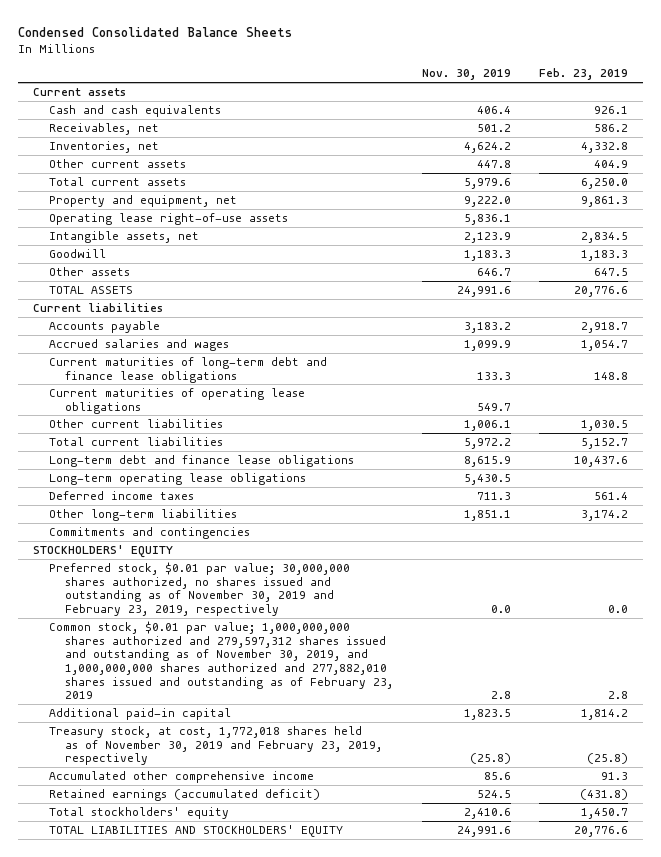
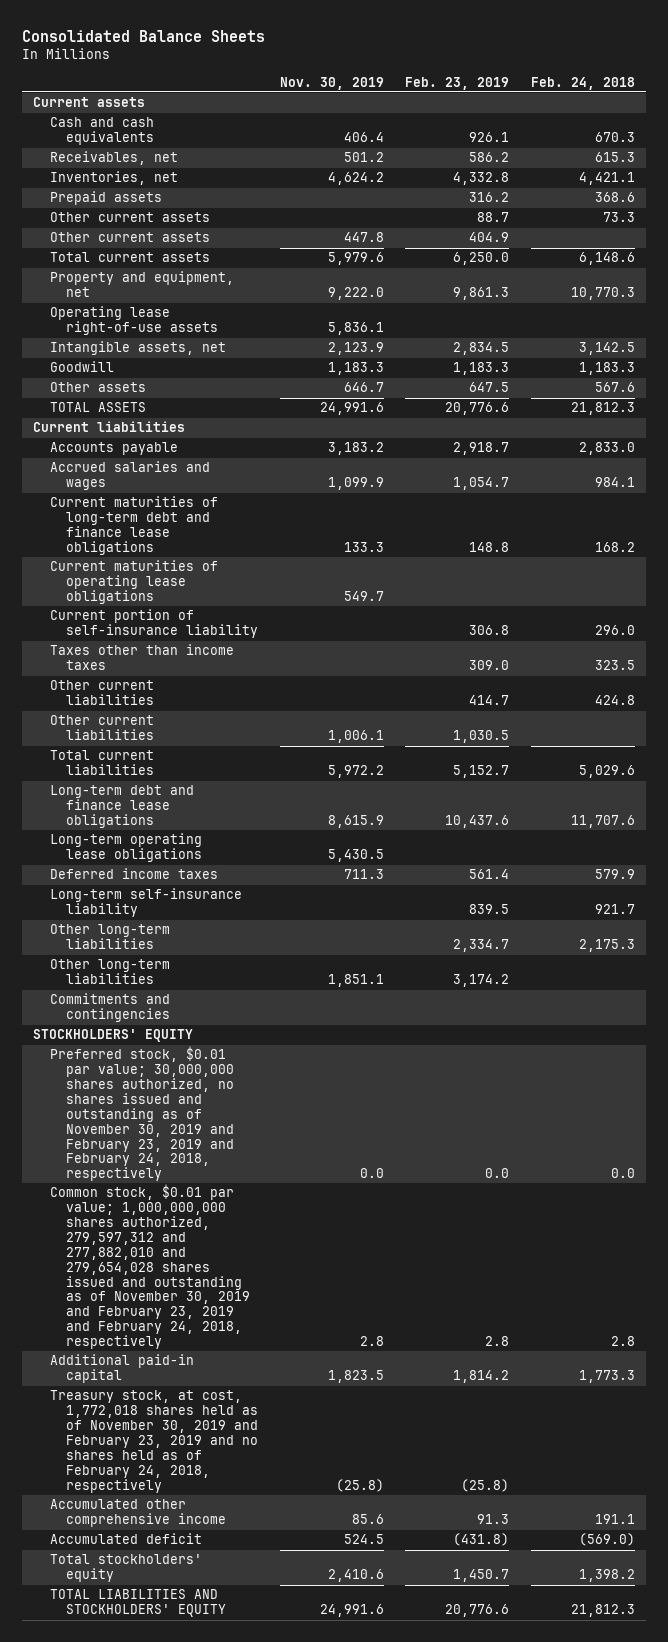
- Condensed Consolidated Balance Sheets
+ Consolidated Balance Sheets
- | Nov. 30, 2019 | Feb. 23, 2019
+ | Nov. 30, 2019 | Feb. 23, 2019 | Feb. 24, 2018
+ Prepaid assets | | 316.2 | 368.6
+ Other current assets | | 88.7 | 73.3
+ Current portion of self-insurance liability | | 306.8 | 296.0
+ Taxes other than income taxes | | 309.0 | 323.5
+ Other current liabilities | | 414.7 | 424.8
+ Long-term self-insurance liability | | 839.5 | 921.7
+ Other long-term liabilities | | 2,334.7 | 2,175.3
- Preferred stock, $0.01 par value; 30,000,000 shares authorized, no shares issued and outstanding as of November 30, 2019 and February 23, 2019, respectively | 0.0 | 0.0
- Common stock, $0.01 par value; 1,000,000,000 shares authorized and 279,597,312 shares issued and outstanding as of November 30, 2019, and 1,000,000,000 shares authorized and 277,882,010 shares issued and outstanding as of February 23, 2019 | 2.8 | 2.8
+ Preferred stock, $0.01 par value; 30,000,000 shares authorized, no shares issued and outstanding as of November 30, 2019 and February 23, 2019 and February 24, 2018, respectively | 0.0 | 0.0 | 0.0
+ Common stock, $0.01 par value; 1,000,000,000 shares authorized, 279,597,312 and 277,882,010 and 279,654,028 shares issued and outstanding as of November 30, 2019 and February 23, 2019 and February 24, 2018, respectively | 2.8 | 2.8 | 2.8
- Treasury stock, at cost, 1,772,018 shares held as of November 30, 2019 and February 23, 2019, respectively | (25.8) | (25.8)
+ Treasury stock, at cost, 1,772,018 shares held as of November 30, 2019 and February 23, 2019 and no shares held as of February 24, 2018, respectively | (25.8) | (25.8) |
- Retained earnings (accumulated deficit) | 524.5 | (431.8)
+ Accumulated deficit | 524.5 | (431.8) | (569.0)

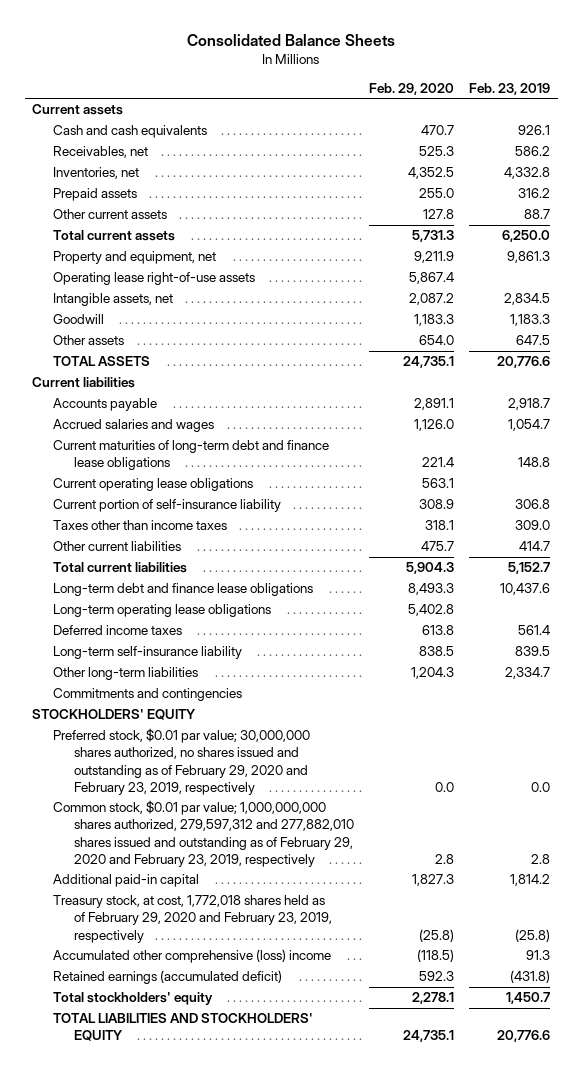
- | Nov. 30, 2019 | Feb. 23, 2019 | Feb. 24, 2018
+ | Feb. 29, 2020 | Feb. 23, 2019
- Other current assets | 447.8 | 404.9 |
- Current maturities of operating lease obligations | 549.7 | |
+ Current operating lease obligations | 563.1 |
- Other current liabilities | 1,006.1 | 1,030.5 |
- Other long-term liabilities | 1,851.1 | 3,174.2 |
- Preferred stock, $0.01 par value; 30,000,000 shares authorized, no shares issued and outstanding as of November 30, 2019 and February 23, 2019 and February 24, 2018, respectively | 0.0 | 0.0 | 0.0
- Common stock, $0.01 par value; 1,000,000,000 shares authorized, 279,597,312 and 277,882,010 and 279,654,028 shares issued and outstanding as of November 30, 2019 and February 23, 2019 and February 24, 2018, respectively | 2.8 | 2.8 | 2.8
+ Preferred stock, $0.01 par value; 30,000,000 shares authorized, no shares issued and outstanding as of February 29, 2020 and February 23, 2019, respectively | 0.0 | 0.0
+ Common stock, $0.01 par value; 1,000,000,000 shares authorized, 279,597,312 and 277,882,010 shares issued and outstanding as of February 29, 2020 and February 23, 2019, respectively | 2.8 | 2.8
- Treasury stock, at cost, 1,772,018 shares held as of November 30, 2019 and February 23, 2019 and no shares held as of February 24, 2018, respectively | (25.8) | (25.8) |
- Accumulated other comprehensive income | 85.6 | 91.3 | 191.1
- Accumulated deficit | 524.5 | (431.8) | (569.0)
+ Treasury stock, at cost, 1,772,018 shares held as of February 29, 2020 and February 23, 2019, respectively | (25.8) | (25.8)
+ Accumulated other comprehensive (loss) income | (118.5) | 91.3
+ Retained earnings (accumulated deficit) | 592.3 | (431.8)

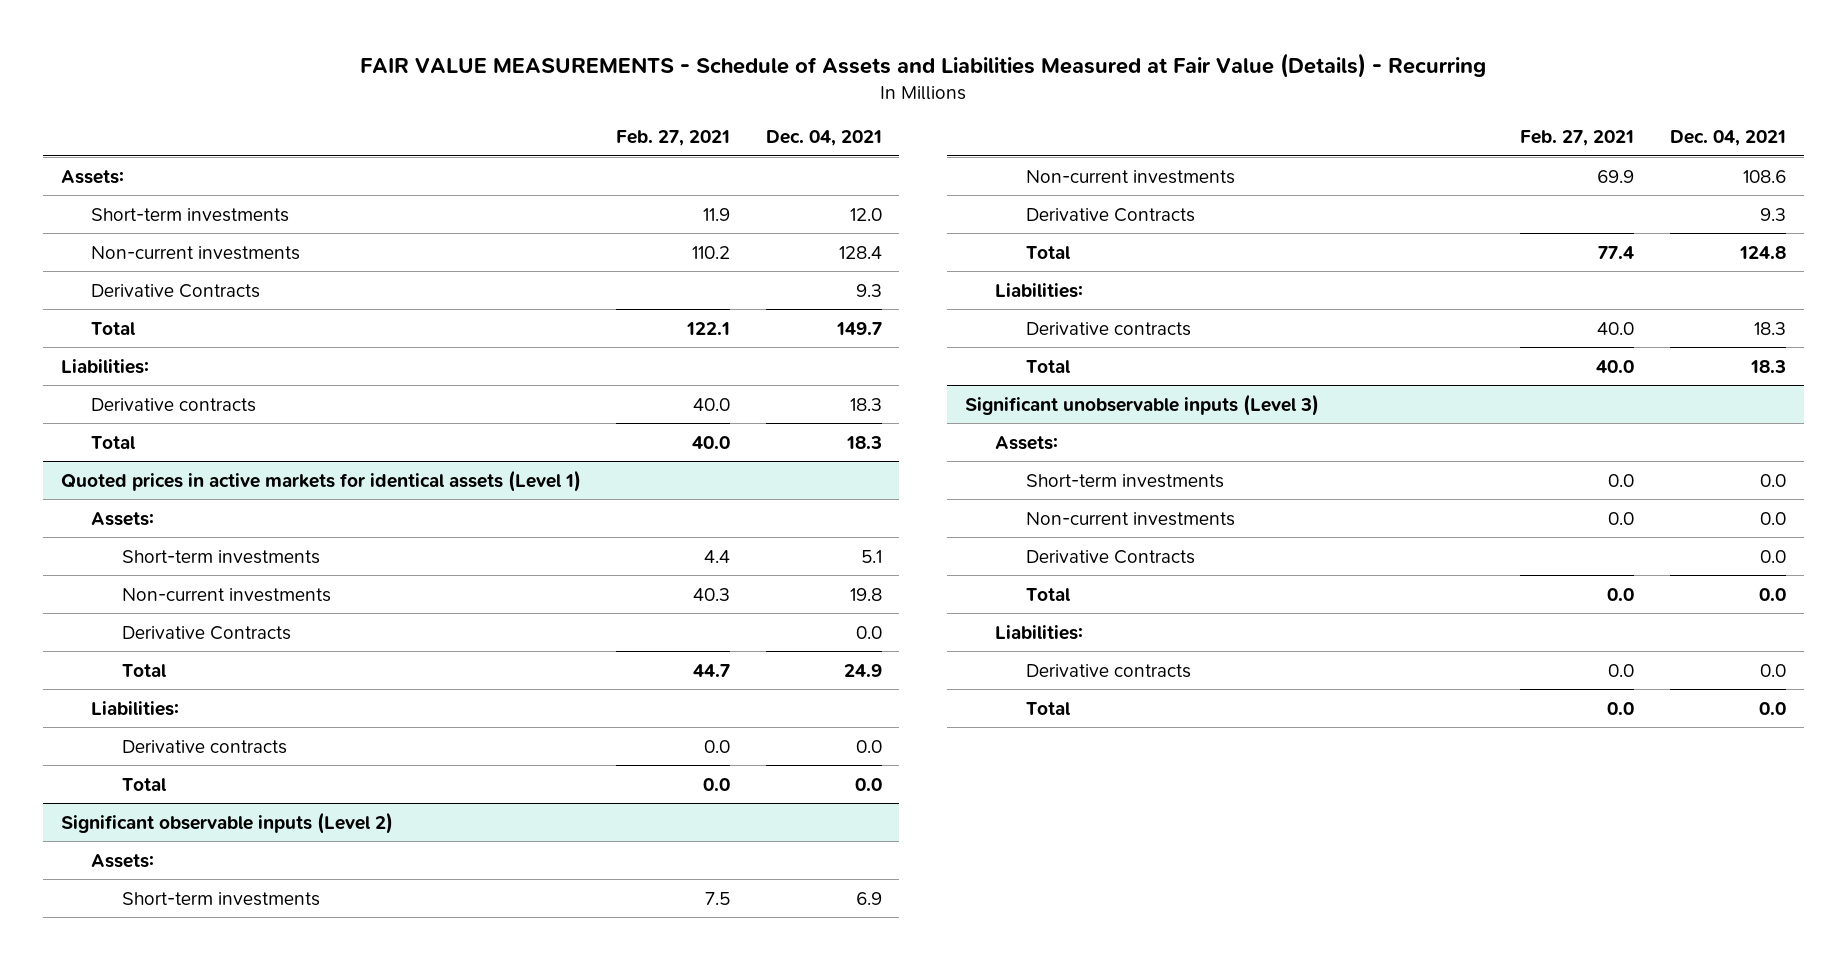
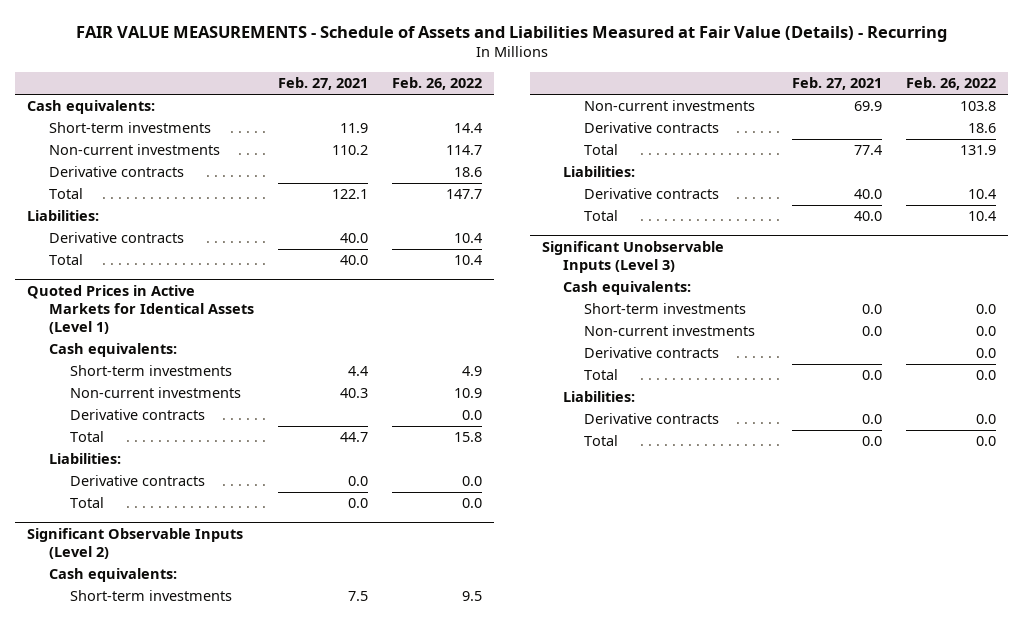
- | Feb. 27, 2021 | Dec. 04, 2021
+ | Feb. 27, 2021 | Feb. 26, 2022
- Assets:
+ Cash equivalents:
- Derivative Contracts | | 9.3
+ Derivative contracts | | 18.6
- Quoted prices in active markets for identical assets (Level 1)
- Assets:
+ Quoted Prices in Active Markets for Identical Assets (Level 1)
+ Cash equivalents:
- Derivative Contracts | | 0.0
+ Derivative contracts | | 0.0
- Significant observable inputs (Level 2)
- Assets:
+ Significant Observable Inputs (Level 2)
+ Cash equivalents:
- Derivative Contracts | | 9.3
+ Derivative contracts | | 18.6
- Significant unobservable inputs (Level 3)
- Assets:
+ Significant Unobservable Inputs (Level 3)
+ Cash equivalents:
- Derivative Contracts | | 0.0
+ Derivative contracts | | 0.0

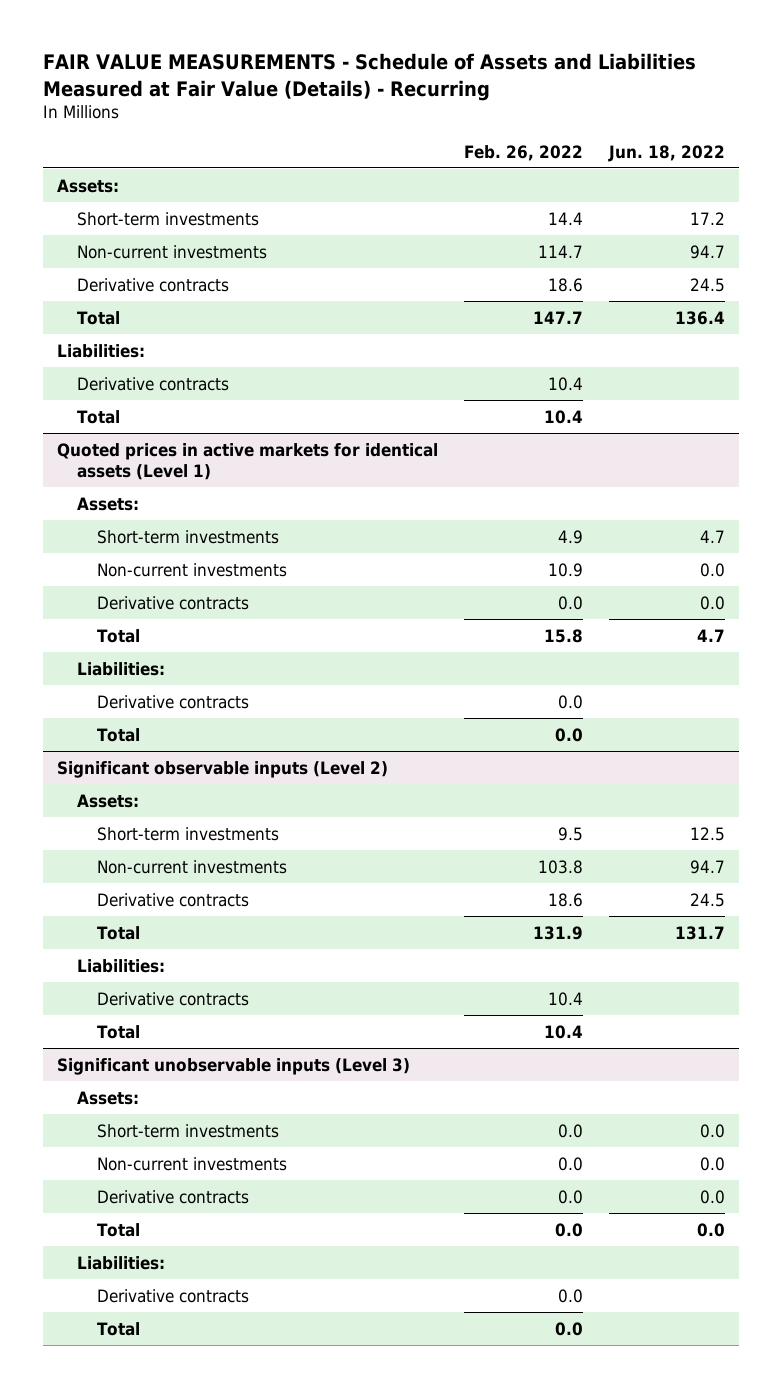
- | Feb. 27, 2021 | Feb. 26, 2022
+ | Feb. 26, 2022 | Jun. 18, 2022
- Cash equivalents:
+ Assets:
- Quoted Prices in Active Markets for Identical Assets (Level 1)
- Cash equivalents:
+ Quoted prices in active markets for identical assets (Level 1)
+ Assets:
- Significant Observable Inputs (Level 2)
- Cash equivalents:
+ Significant observable inputs (Level 2)
+ Assets:
- Significant Unobservable Inputs (Level 3)
- Cash equivalents:
+ Significant unobservable inputs (Level 3)
+ Assets:

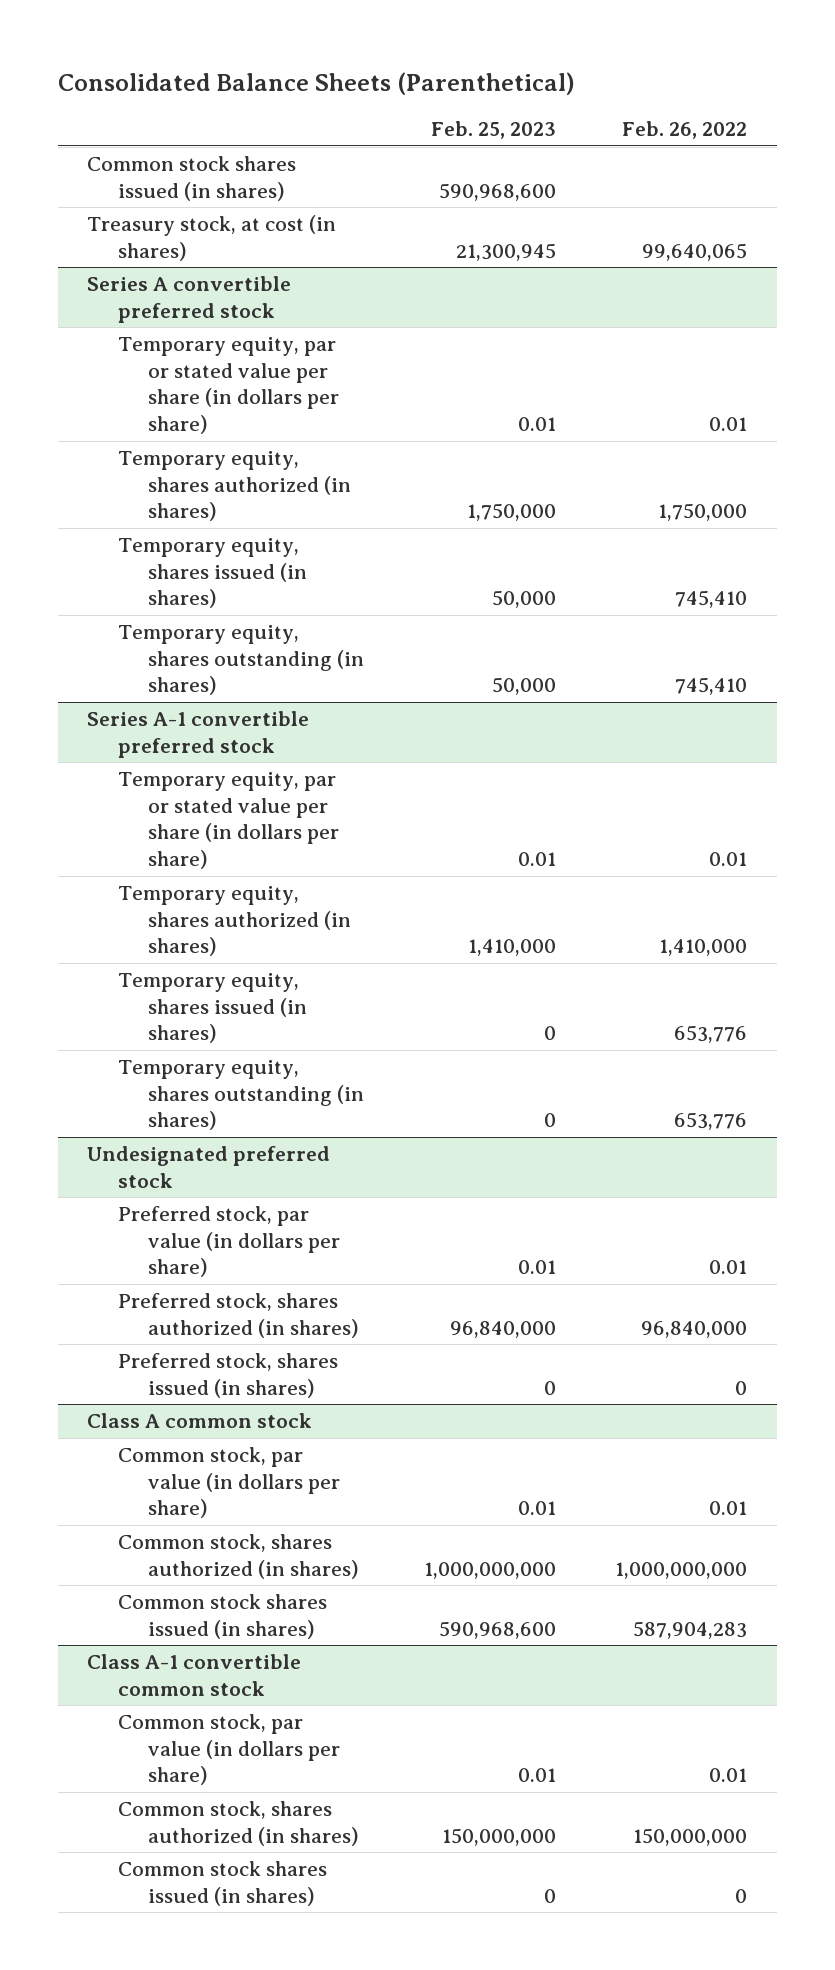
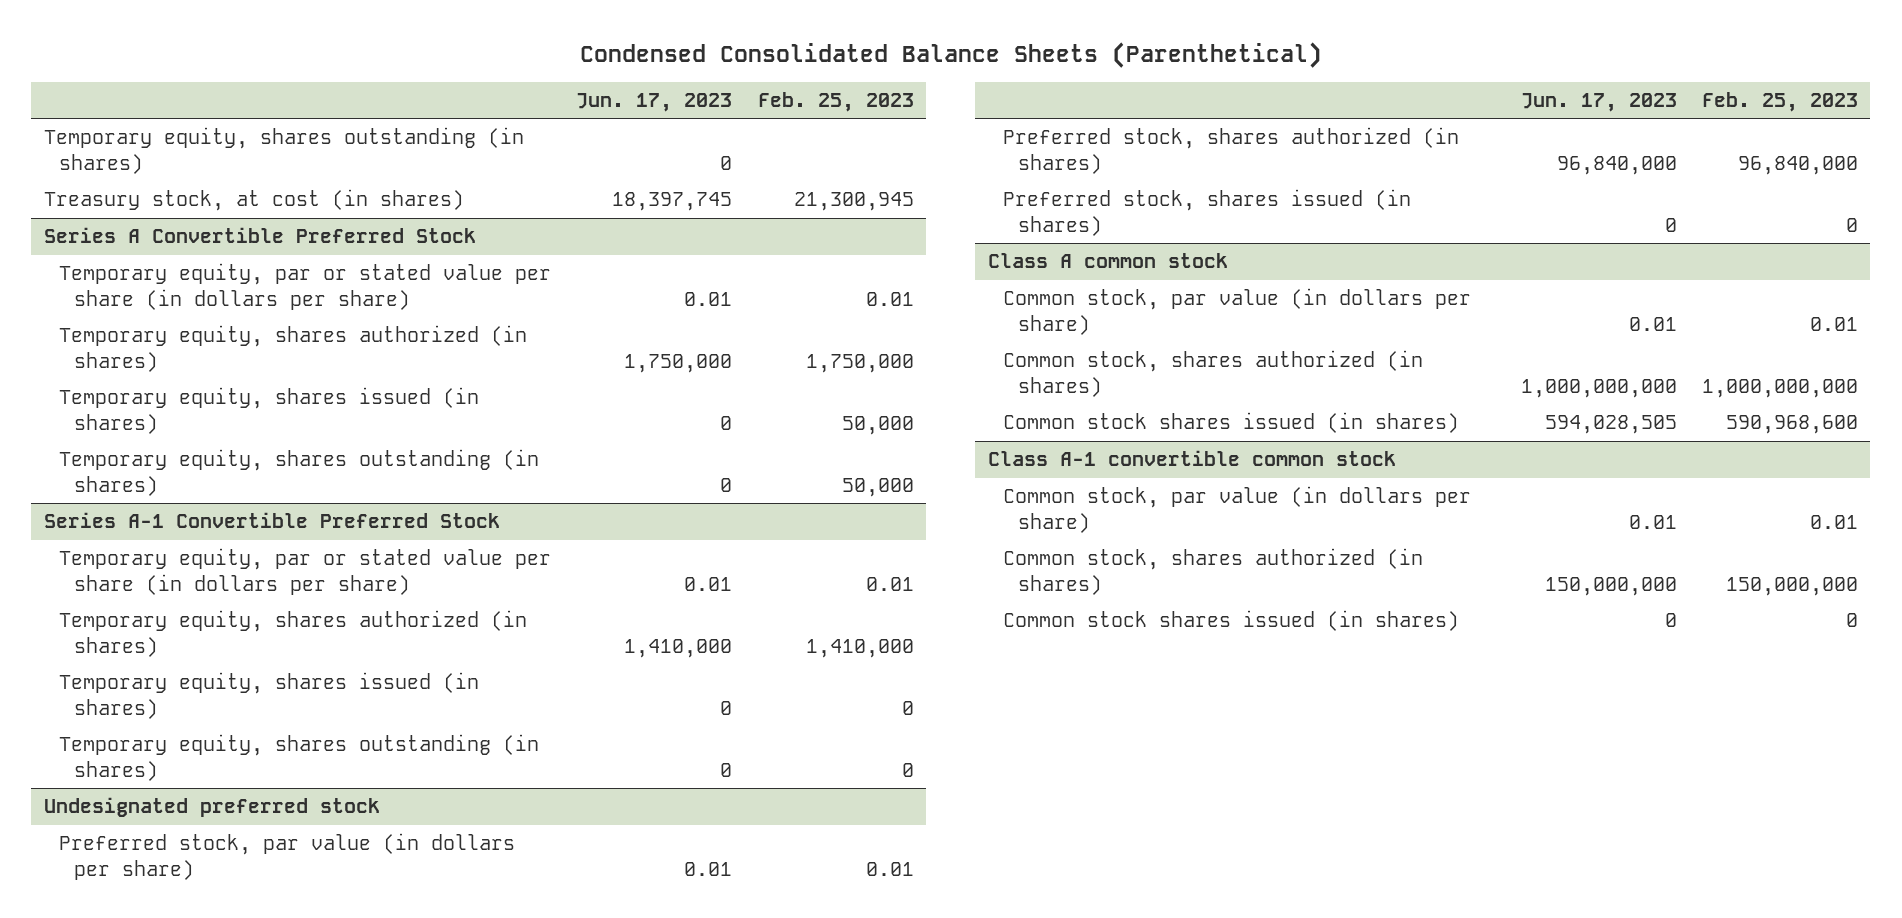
- Consolidated Balance Sheets (Parenthetical)
+ Condensed Consolidated Balance Sheets (Parenthetical)
- | Feb. 25, 2023 | Feb. 26, 2022
+ | Jun. 17, 2023 | Feb. 25, 2023
- Common stock shares issued (in shares) | 590,968,600 |
+ Temporary equity, shares outstanding (in shares) | 0 |
- Series A convertible preferred stock
+ Series A Convertible Preferred Stock
- Series A-1 convertible preferred stock
+ Series A-1 Convertible Preferred Stock

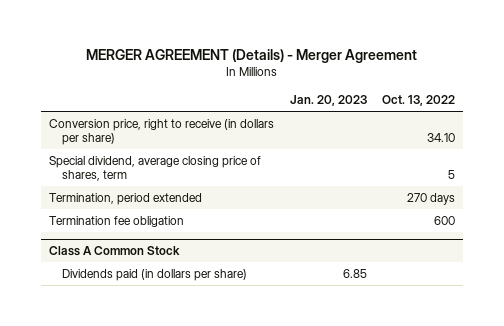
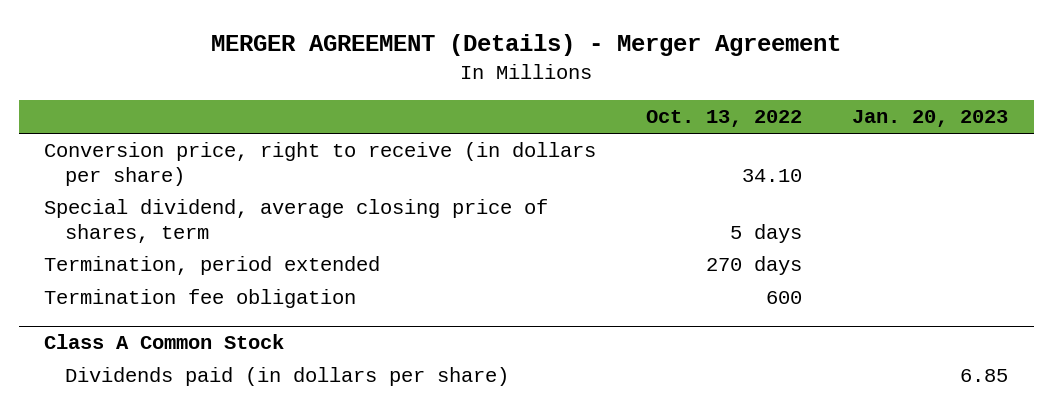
- | Jan. 20, 2023 | Oct. 13, 2022
+ | Oct. 13, 2022 | Jan. 20, 2023
- Special dividend, average closing price of shares, term | | 5
+ Special dividend, average closing price of shares, term | 5 days |

